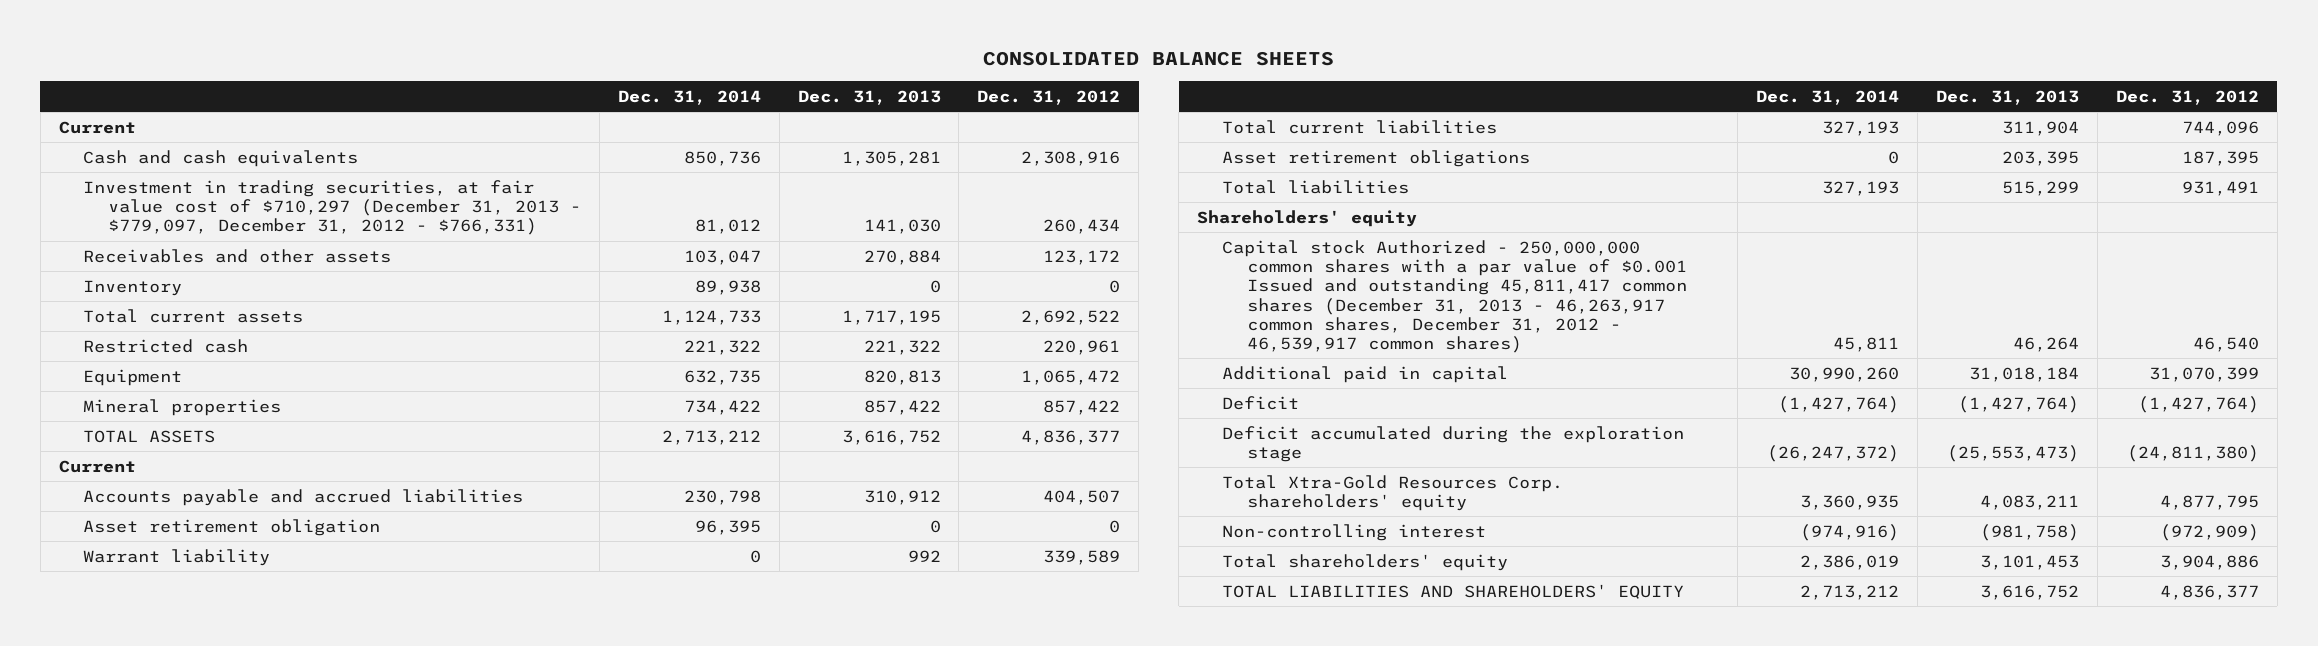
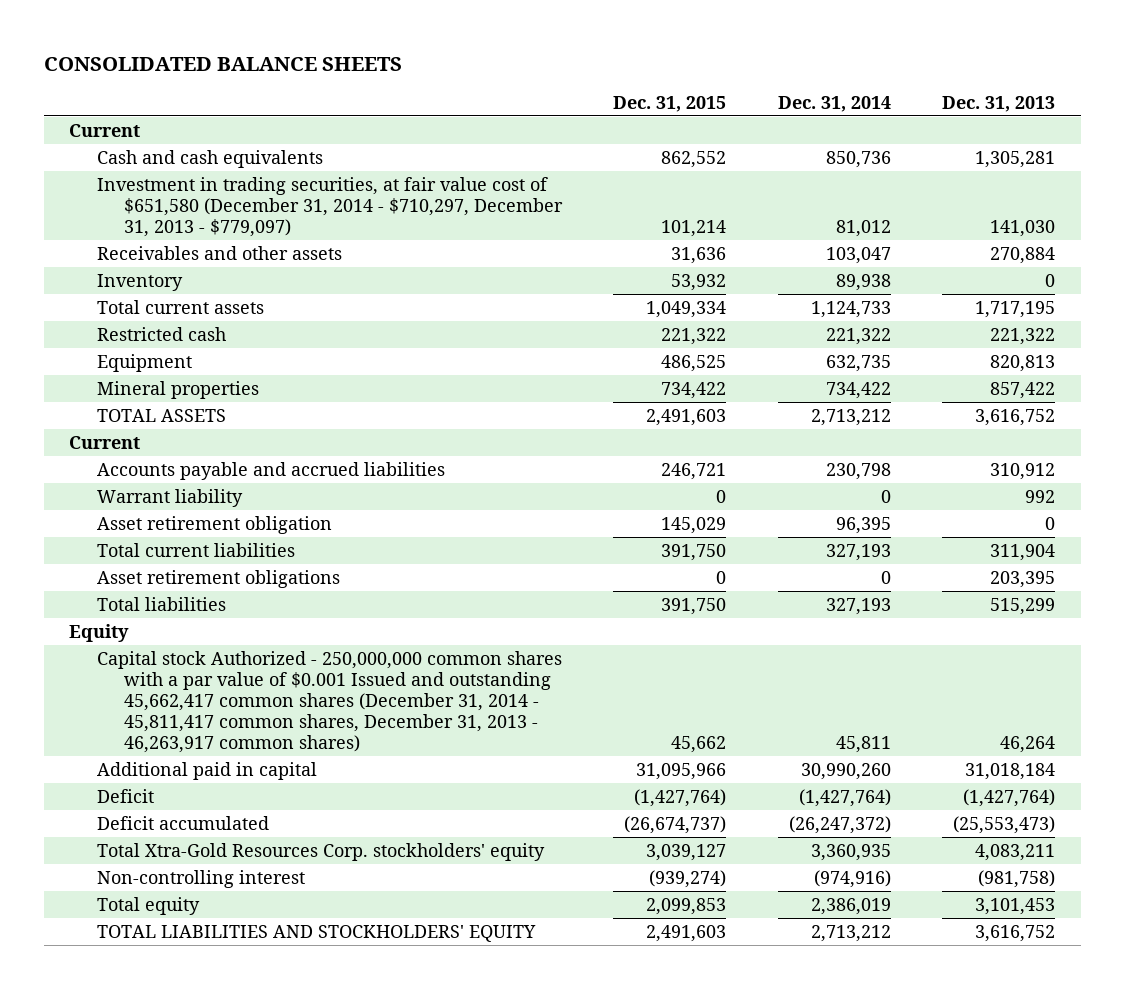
- | Dec. 31, 2014 | Dec. 31, 2013 | Dec. 31, 2012
+ | Dec. 31, 2015 | Dec. 31, 2014 | Dec. 31, 2013
- Investment in trading securities, at fair value cost of $710,297 (December 31, 2013 - $779,097, December 31, 2012 - $766,331) | 81,012 | 141,030 | 260,434
+ Investment in trading securities, at fair value cost of $651,580 (December 31, 2014 - $710,297, December 31, 2013 - $779,097) | 101,214 | 81,012 | 141,030
moved down: Asset retirement obligation | 145,029 | 96,395 | 0
- Shareholders' equity
- Capital stock Authorized - 250,000,000 common shares with a par value of $0.001 Issued and outstanding 45,811,417 common shares (December 31, 2013 - 46,263,917 common shares, December 31, 2012 - 46,539,917 common shares) | 45,811 | 46,264 | 46,540
+ Equity
+ Capital stock Authorized - 250,000,000 common shares with a par value of $0.001 Issued and outstanding 45,662,417 common shares (December 31, 2014 - 45,811,417 common shares, December 31, 2013 - 46,263,917 common shares) | 45,662 | 45,811 | 46,264
- Deficit accumulated during the exploration stage | (26,247,372) | (25,553,473) | (24,811,380)
- Total Xtra-Gold Resources Corp. shareholders' equity | 3,360,935 | 4,083,211 | 4,877,795
+ Deficit accumulated | (26,674,737) | (26,247,372) | (25,553,473)
+ Total Xtra-Gold Resources Corp. stockholders' equity | 3,039,127 | 3,360,935 | 4,083,211
- Total shareholders' equity | 2,386,019 | 3,101,453 | 3,904,886
- TOTAL LIABILITIES AND SHAREHOLDERS' EQUITY | 2,713,212 | 3,616,752 | 4,836,377
+ Total equity | 2,099,853 | 2,386,019 | 3,101,453
+ TOTAL LIABILITIES AND STOCKHOLDERS' EQUITY | 2,491,603 | 2,713,212 | 3,616,752

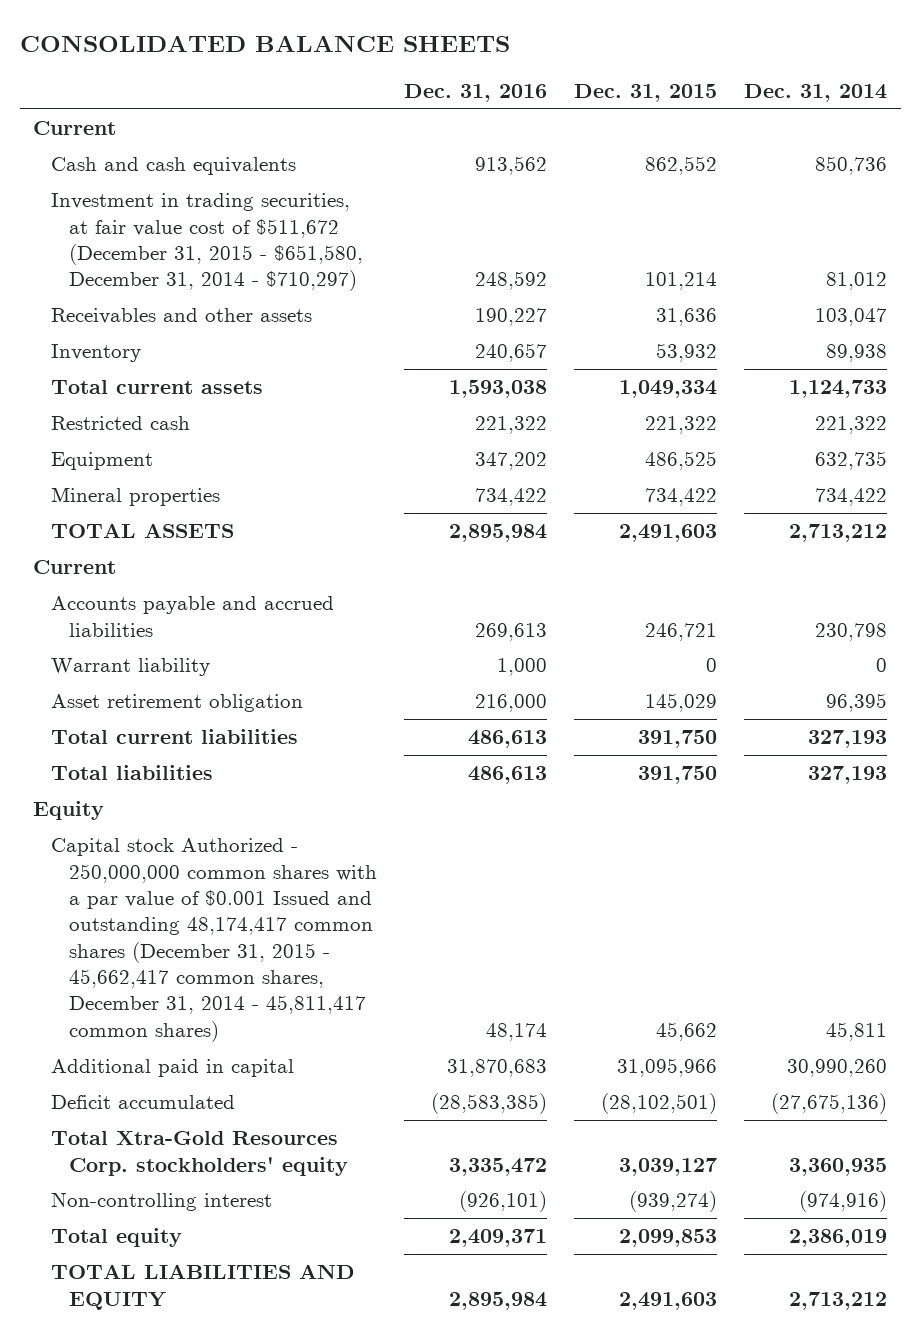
- | Dec. 31, 2015 | Dec. 31, 2014 | Dec. 31, 2013
+ | Dec. 31, 2016 | Dec. 31, 2015 | Dec. 31, 2014
- Investment in trading securities, at fair value cost of $651,580 (December 31, 2014 - $710,297, December 31, 2013 - $779,097) | 101,214 | 81,012 | 141,030
+ Investment in trading securities, at fair value cost of $511,672 (December 31, 2015 - $651,580, December 31, 2014 - $710,297) | 248,592 | 101,214 | 81,012
- Asset retirement obligations | 0 | 0 | 203,395
- Capital stock Authorized - 250,000,000 common shares with a par value of $0.001 Issued and outstanding 45,662,417 common shares (December 31, 2014 - 45,811,417 common shares, December 31, 2013 - 46,263,917 common shares) | 45,662 | 45,811 | 46,264
+ Capital stock Authorized - 250,000,000 common shares with a par value of $0.001 Issued and outstanding 48,174,417 common shares (December 31, 2015 - 45,662,417 common shares, December 31, 2014 - 45,811,417 common shares) | 48,174 | 45,662 | 45,811
- Deficit | (1,427,764) | (1,427,764) | (1,427,764)
- Deficit accumulated | (26,674,737) | (26,247,372) | (25,553,473)
+ Deficit accumulated | (28,583,385) | (28,102,501) | (27,675,136)
- TOTAL LIABILITIES AND STOCKHOLDERS' EQUITY | 2,491,603 | 2,713,212 | 3,616,752
+ TOTAL LIABILITIES AND EQUITY | 2,895,984 | 2,491,603 | 2,713,212

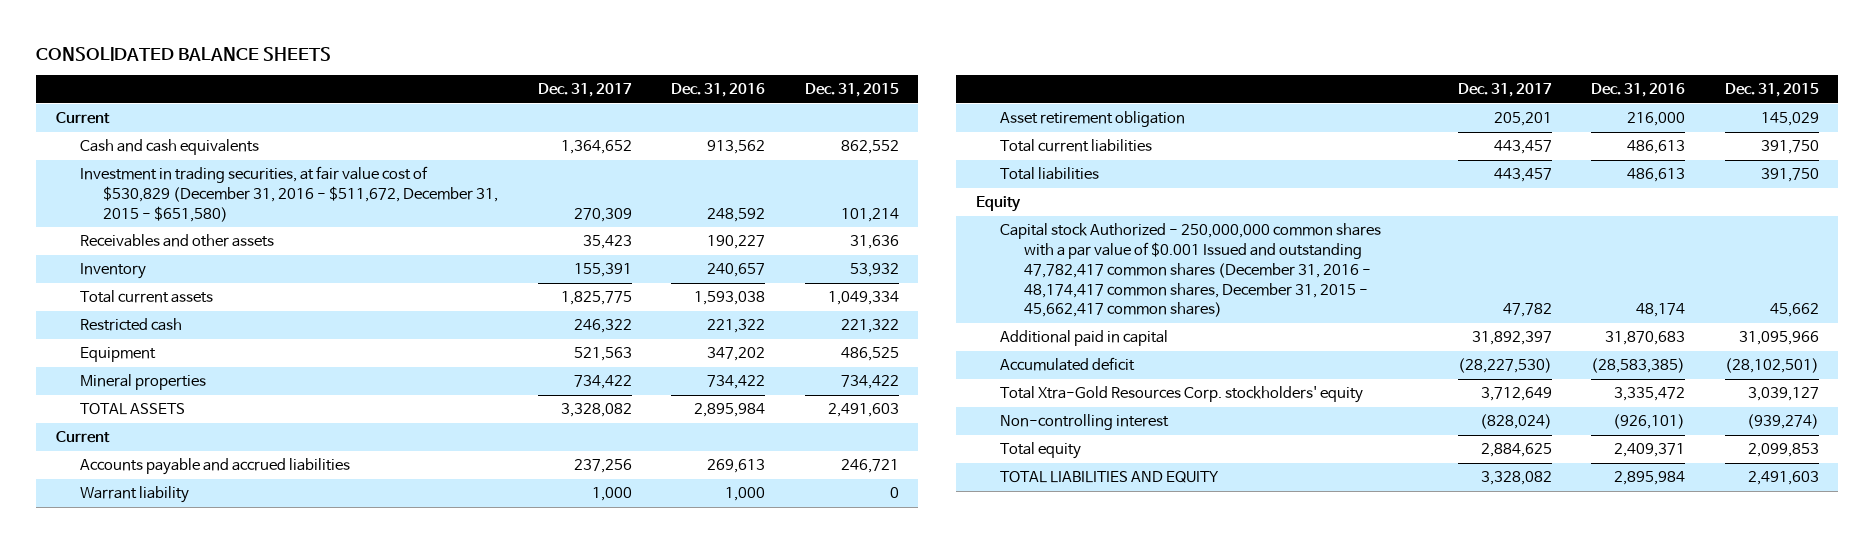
- | Dec. 31, 2016 | Dec. 31, 2015 | Dec. 31, 2014
+ | Dec. 31, 2017 | Dec. 31, 2016 | Dec. 31, 2015
- Investment in trading securities, at fair value cost of $511,672 (December 31, 2015 - $651,580, December 31, 2014 - $710,297) | 248,592 | 101,214 | 81,012
+ Investment in trading securities, at fair value cost of $530,829 (December 31, 2016 - $511,672, December 31, 2015 - $651,580) | 270,309 | 248,592 | 101,214
- Capital stock Authorized - 250,000,000 common shares with a par value of $0.001 Issued and outstanding 48,174,417 common shares (December 31, 2015 - 45,662,417 common shares, December 31, 2014 - 45,811,417 common shares) | 48,174 | 45,662 | 45,811
+ Capital stock Authorized - 250,000,000 common shares with a par value of $0.001 Issued and outstanding 47,782,417 common shares (December 31, 2016 - 48,174,417 common shares, December 31, 2015 - 45,662,417 common shares) | 47,782 | 48,174 | 45,662
- Deficit accumulated | (28,583,385) | (28,102,501) | (27,675,136)
+ Accumulated deficit | (28,227,530) | (28,583,385) | (28,102,501)

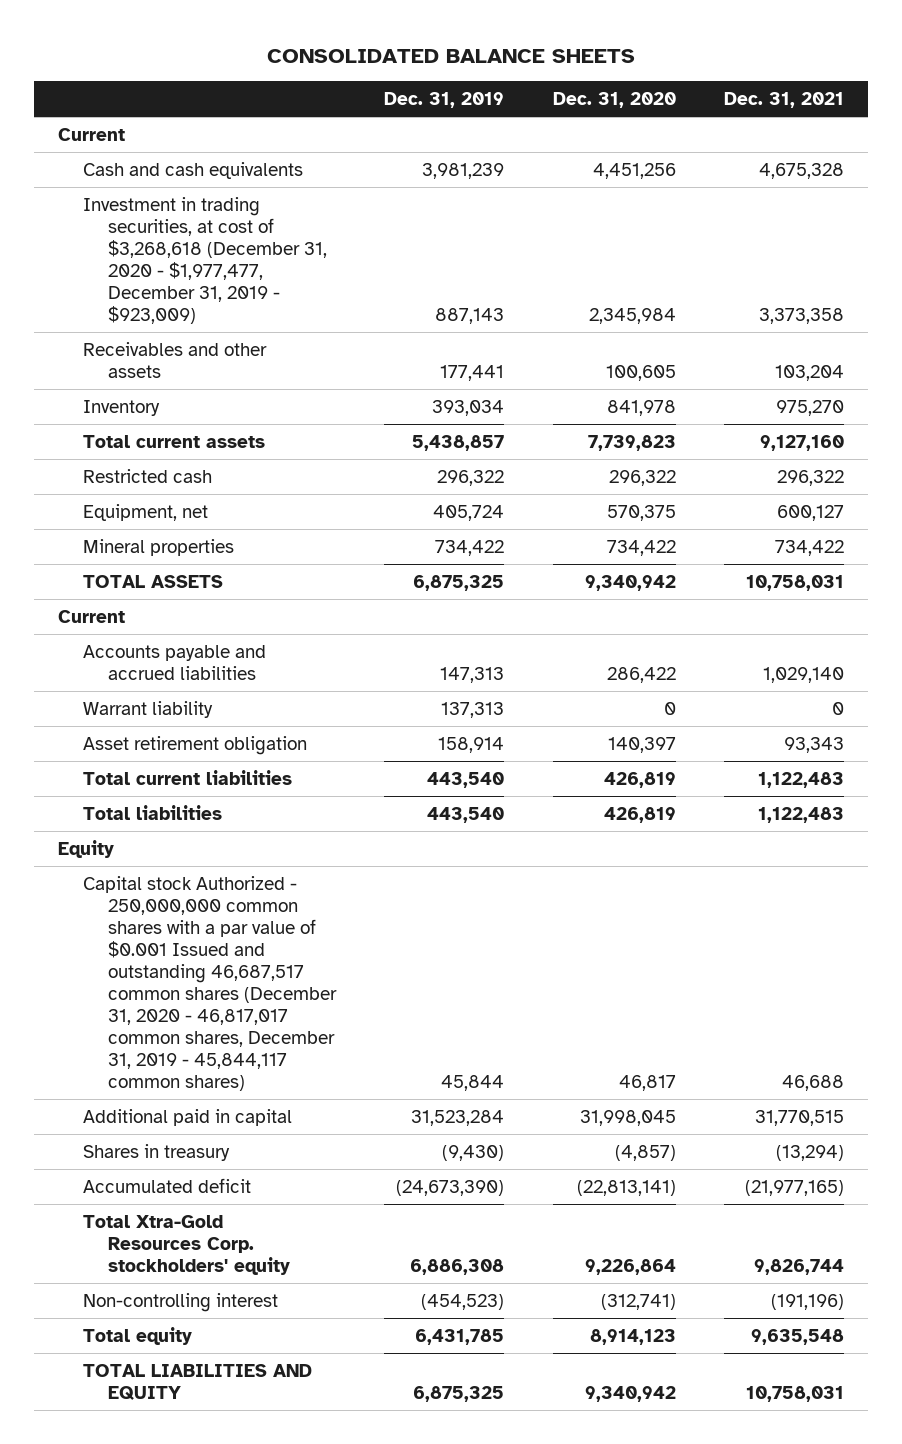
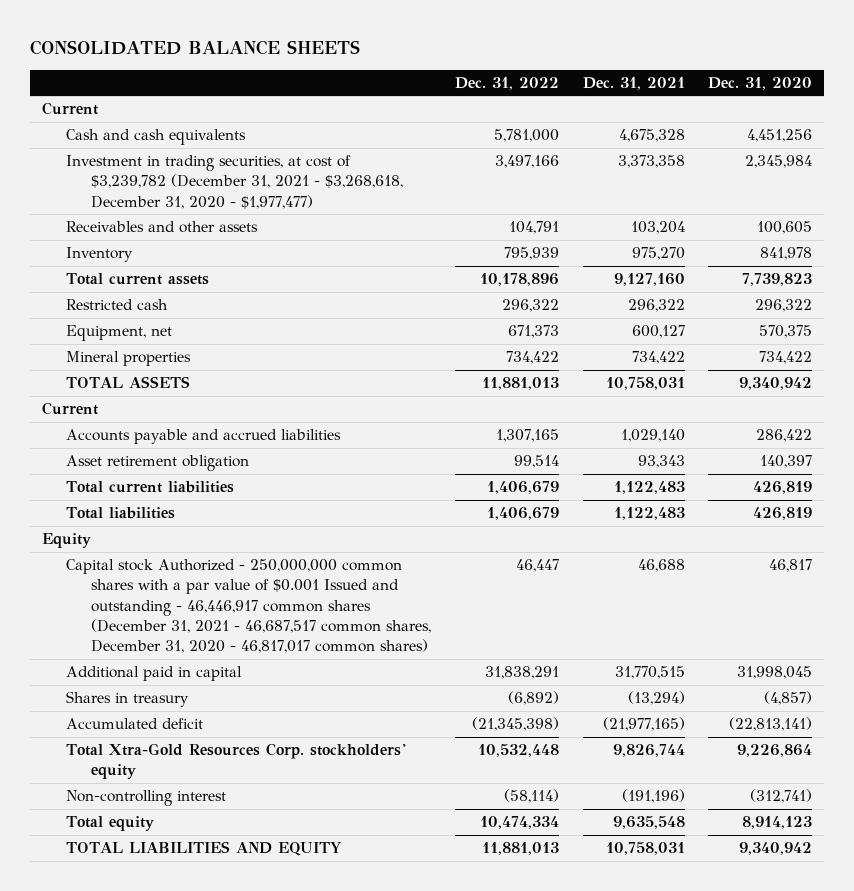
- | Dec. 31, 2019 | Dec. 31, 2020 | Dec. 31, 2021
+ | Dec. 31, 2022 | Dec. 31, 2021 | Dec. 31, 2020
- Investment in trading securities, at cost of $3,268,618 (December 31, 2020 - $1,977,477, December 31, 2019 - $923,009) | 887,143 | 2,345,984 | 3,373,358
+ Investment in trading securities, at cost of $3,239,782 (December 31, 2021 - $3,268,618, December 31, 2020 - $1,977,477) | 3,497,166 | 3,373,358 | 2,345,984
- Warrant liability | 137,313 | 0 | 0
- Capital stock Authorized - 250,000,000 common shares with a par value of $0.001 Issued and outstanding 46,687,517 common shares (December 31, 2020 - 46,817,017 common shares, December 31, 2019 - 45,844,117 common shares) | 45,844 | 46,817 | 46,688
+ Capital stock Authorized - 250,000,000 common shares with a par value of $0.001 Issued and outstanding - 46,446,917 common shares (December 31, 2021 - 46,687,517 common shares, December 31, 2020 - 46,817,017 common shares) | 46,447 | 46,688 | 46,817

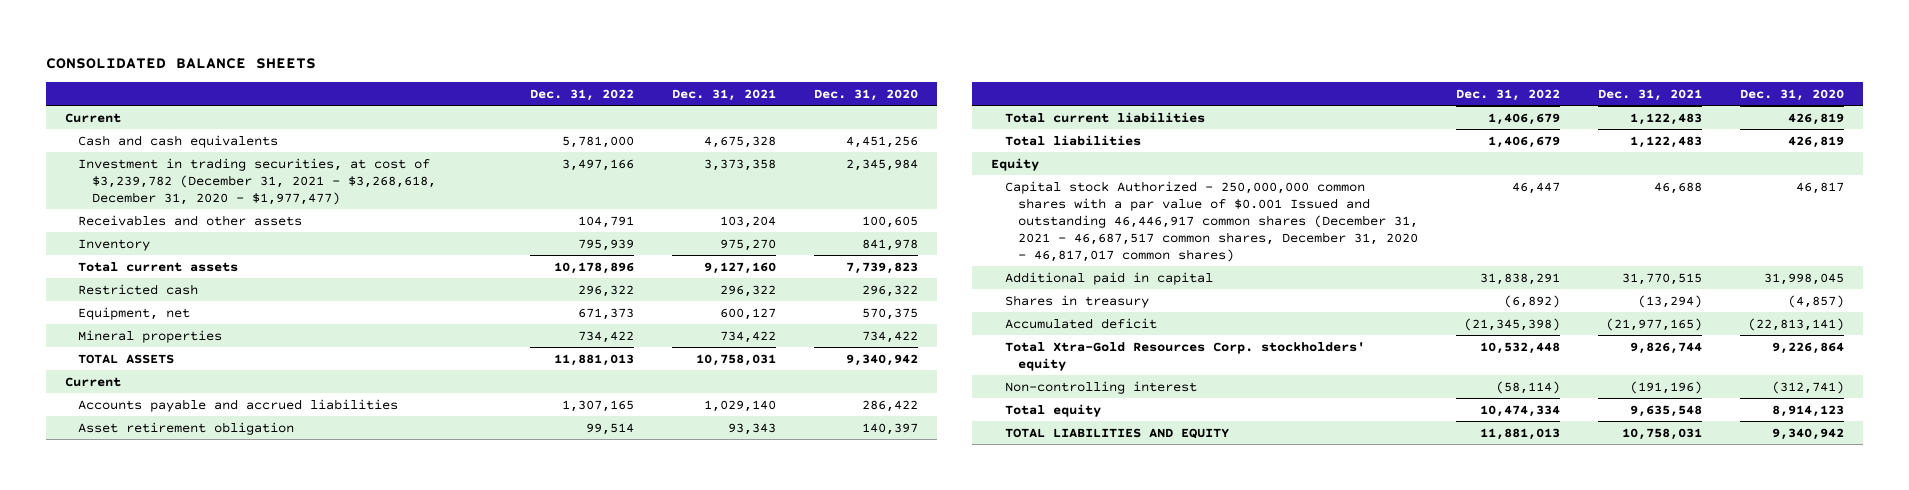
- Capital stock Authorized - 250,000,000 common shares with a par value of $0.001 Issued and outstanding - 46,446,917 common shares (December 31, 2021 - 46,687,517 common shares, December 31, 2020 - 46,817,017 common shares) | 46,447 | 46,688 | 46,817
+ Capital stock Authorized - 250,000,000 common shares with a par value of $0.001 Issued and outstanding 46,446,917 common shares (December 31, 2021 - 46,687,517 common shares, December 31, 2020 - 46,817,017 common shares) | 46,447 | 46,688 | 46,817

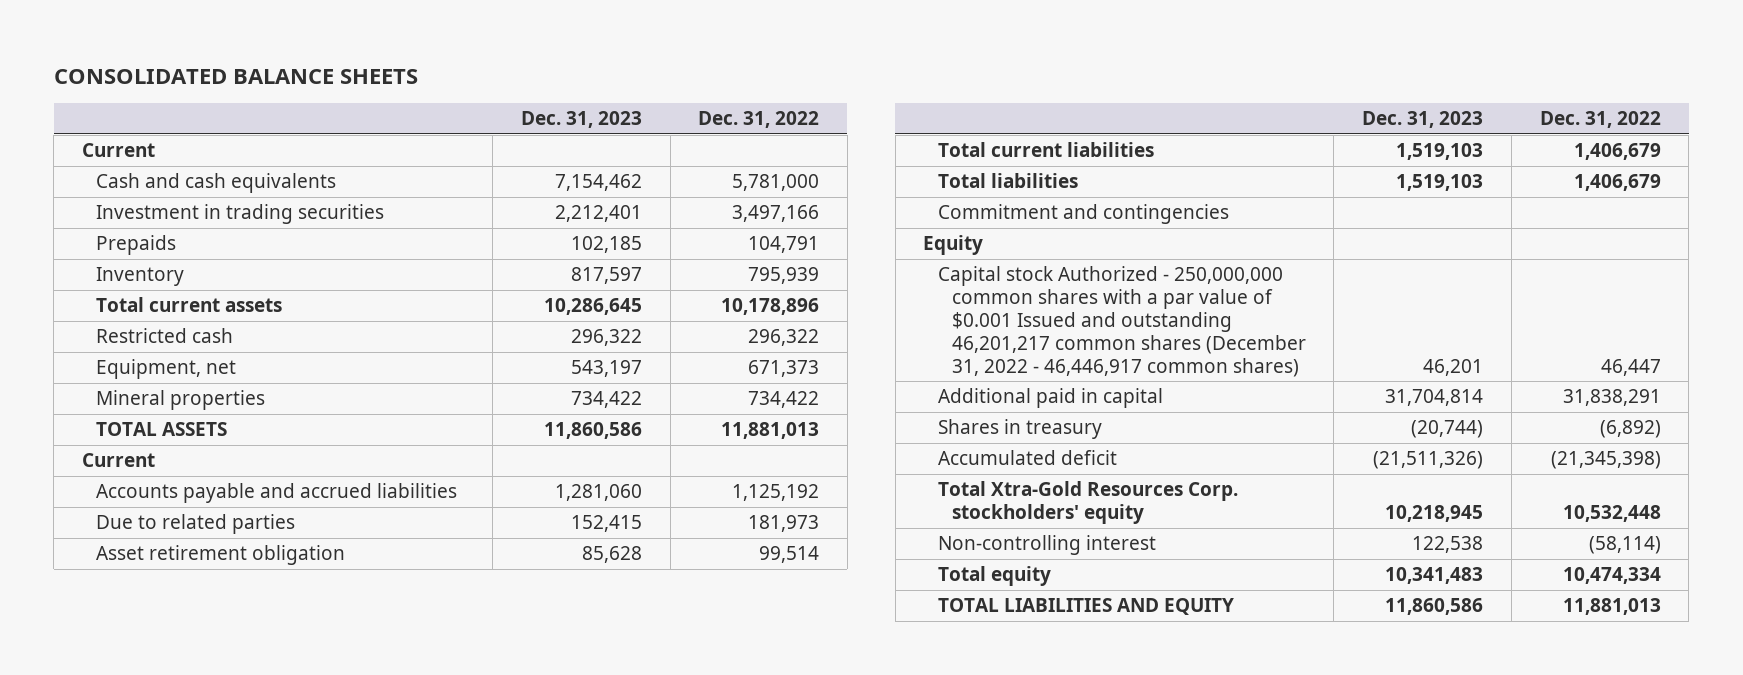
- | Dec. 31, 2022 | Dec. 31, 2021 | Dec. 31, 2020
+ | Dec. 31, 2023 | Dec. 31, 2022
- Investment in trading securities, at cost of $3,239,782 (December 31, 2021 - $3,268,618, December 31, 2020 - $1,977,477) | 3,497,166 | 3,373,358 | 2,345,984
- Receivables and other assets | 104,791 | 103,204 | 100,605
+ Investment in trading securities | 2,212,401 | 3,497,166
+ Prepaids | 102,185 | 104,791
- Accounts payable and accrued liabilities | 1,307,165 | 1,029,140 | 286,422
+ Accounts payable and accrued liabilities | 1,281,060 | 1,125,192
+ Due to related parties | 152,415 | 181,973
+ Commitment and contingencies
- Capital stock Authorized - 250,000,000 common shares with a par value of $0.001 Issued and outstanding 46,446,917 common shares (December 31, 2021 - 46,687,517 common shares, December 31, 2020 - 46,817,017 common shares) | 46,447 | 46,688 | 46,817
+ Capital stock Authorized - 250,000,000 common shares with a par value of $0.001 Issued and outstanding 46,201,217 common shares (December 31, 2022 - 46,446,917 common shares) | 46,201 | 46,447

